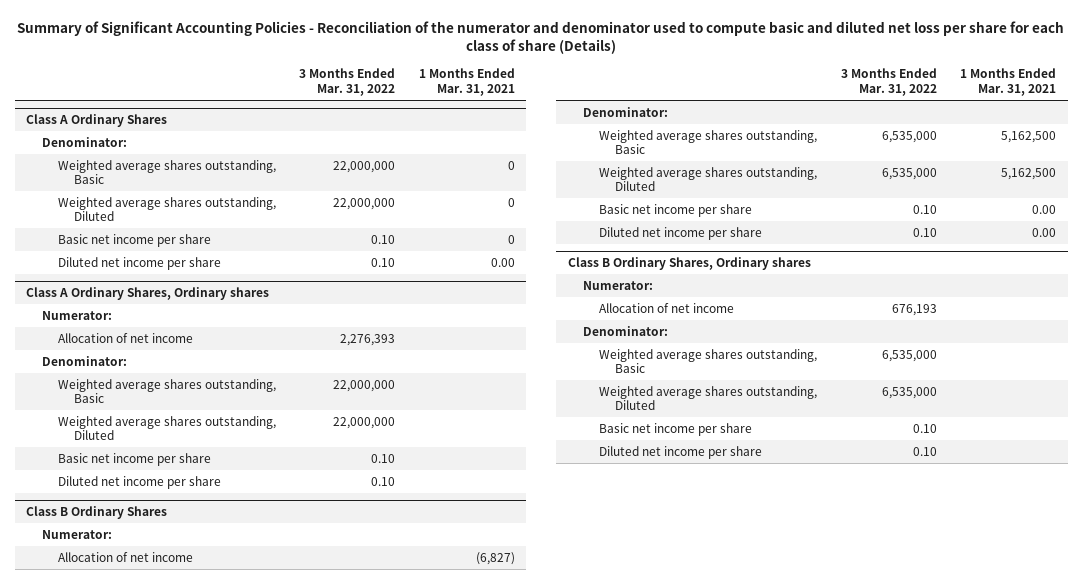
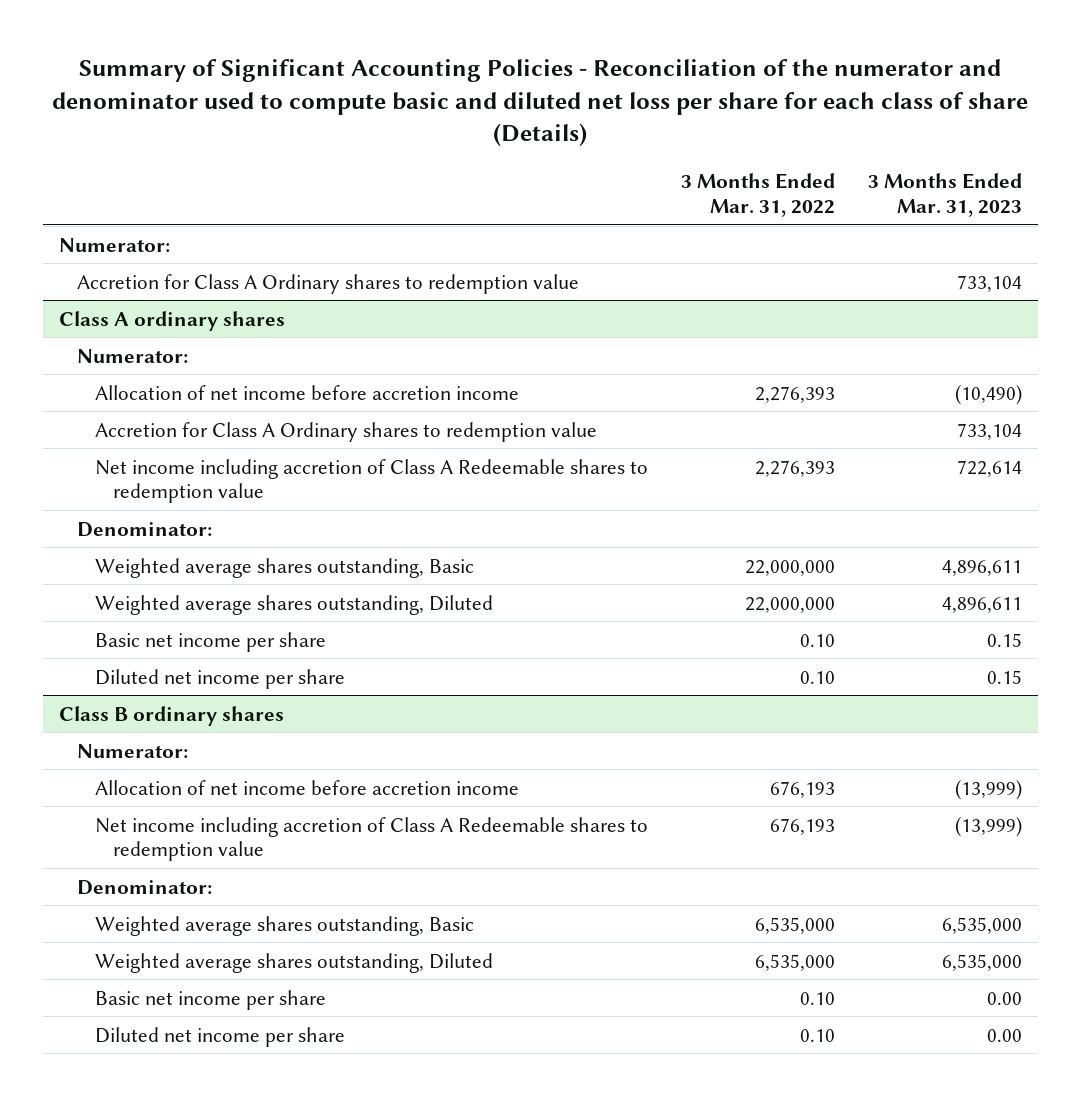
- | 3 Months Ended Mar. 31, 2022 | 1 Months Ended Mar. 31, 2021
+ | 3 Months Ended Mar. 31, 2022 | 3 Months Ended Mar. 31, 2023
- Class A Ordinary Shares
- Denominator:
- Weighted average shares outstanding, Basic | 22,000,000 | 0
- Weighted average shares outstanding, Diluted | 22,000,000 | 0
- Basic net income per share | 0.10 | 0
- Diluted net income per share | 0.10 | 0.00
- Class A Ordinary Shares, Ordinary shares
- Allocation of net income | 2,276,393 |
+ Accretion for Class A Ordinary shares to redemption value | | 733,104
+ Class A ordinary shares
+ Numerator:
+ Allocation of net income before accretion income | 2,276,393 | (10,490)
+ Accretion for Class A Ordinary shares to redemption value | | 733,104
+ Net income including accretion of Class A Redeemable shares to redemption value | 2,276,393 | 722,614
- Class B Ordinary Shares
- Numerator:
- Allocation of net income | | (6,827)
- Denominator:
- Weighted average shares outstanding, Basic | 6,535,000 | 5,162,500
- Weighted average shares outstanding, Diluted | 6,535,000 | 5,162,500
- Basic net income per share | 0.10 | 0.00
- Diluted net income per share | 0.10 | 0.00
- Class B Ordinary Shares, Ordinary shares
+ Class B ordinary shares
- Allocation of net income | 676,193 |
+ Allocation of net income before accretion income | 676,193 | (13,999)
+ Net income including accretion of Class A Redeemable shares to redemption value | 676,193 | (13,999)

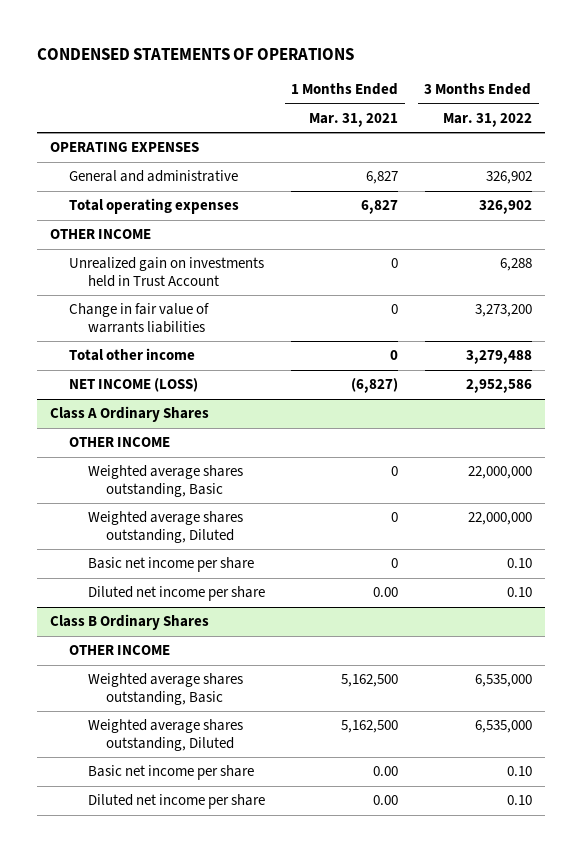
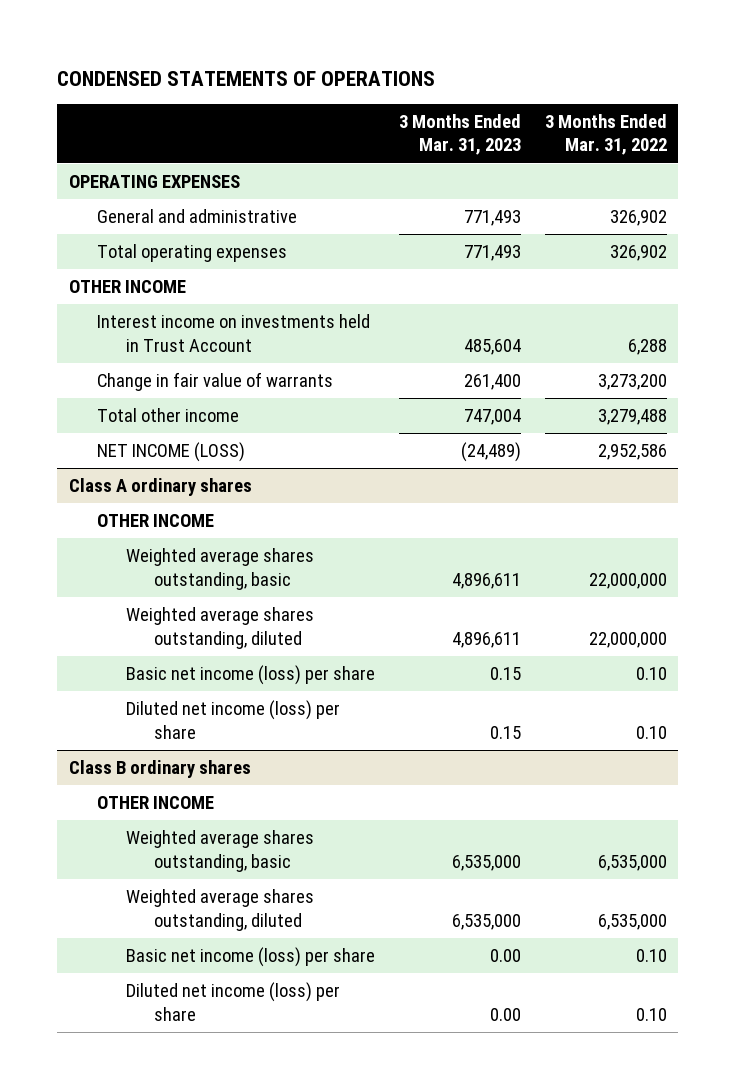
- | 1 Months Ended Mar. 31, 2021 | 3 Months Ended Mar. 31, 2022
+ | 3 Months Ended Mar. 31, 2023 | 3 Months Ended Mar. 31, 2022
- Unrealized gain on investments held in Trust Account | 0 | 6,288
- Change in fair value of warrants liabilities | 0 | 3,273,200
+ Interest income on investments held in Trust Account | 485,604 | 6,288
+ Change in fair value of warrants | 261,400 | 3,273,200
- Class A Ordinary Shares
+ Class A ordinary shares
- Weighted average shares outstanding, Basic | 0 | 22,000,000
- Weighted average shares outstanding, Diluted | 0 | 22,000,000
- Basic net income per share | 0 | 0.10
- Diluted net income per share | 0.00 | 0.10
- Class B Ordinary Shares
+ Weighted average shares outstanding, basic | 4,896,611 | 22,000,000
+ Weighted average shares outstanding, diluted | 4,896,611 | 22,000,000
+ Basic net income (loss) per share | 0.15 | 0.10
+ Diluted net income (loss) per share | 0.15 | 0.10
+ Class B ordinary shares
- Weighted average shares outstanding, Basic | 5,162,500 | 6,535,000
- Weighted average shares outstanding, Diluted | 5,162,500 | 6,535,000
- Basic net income per share | 0.00 | 0.10
- Diluted net income per share | 0.00 | 0.10
+ Weighted average shares outstanding, basic | 6,535,000 | 6,535,000
+ Weighted average shares outstanding, diluted | 6,535,000 | 6,535,000
+ Basic net income (loss) per share | 0.00 | 0.10
+ Diluted net income (loss) per share | 0.00 | 0.10

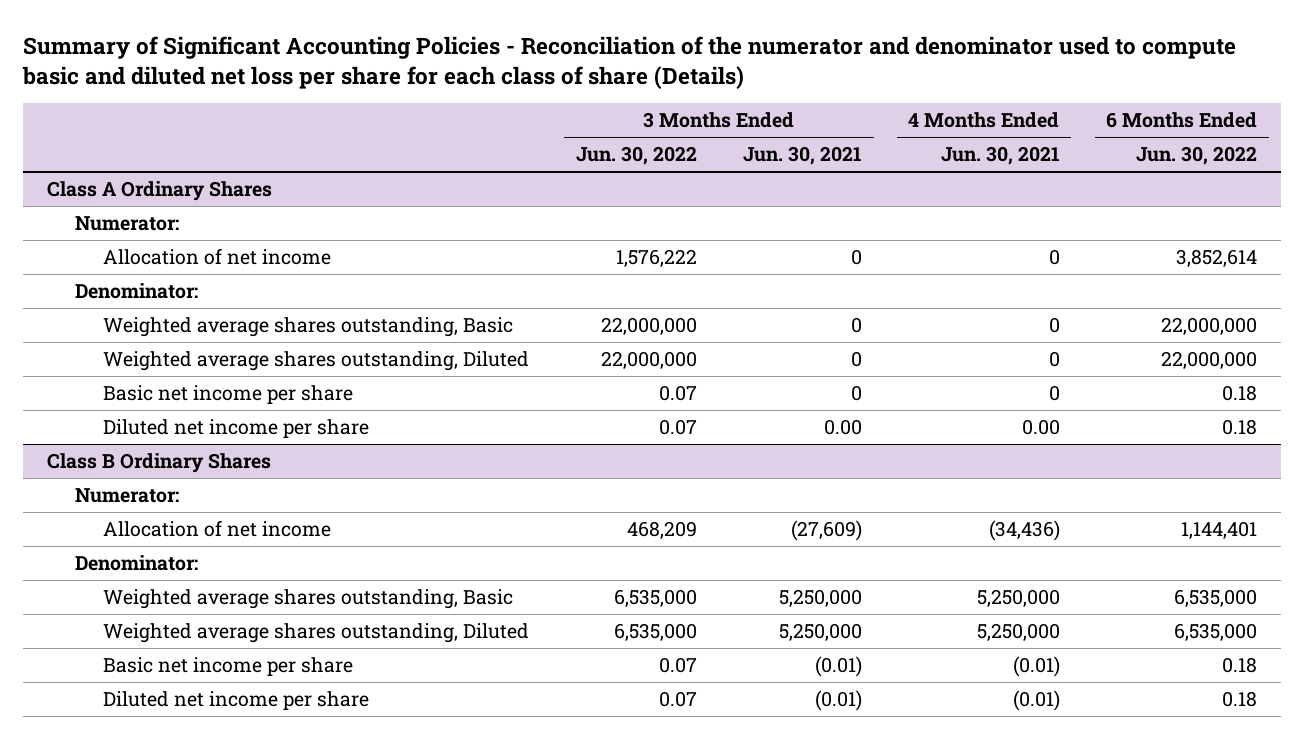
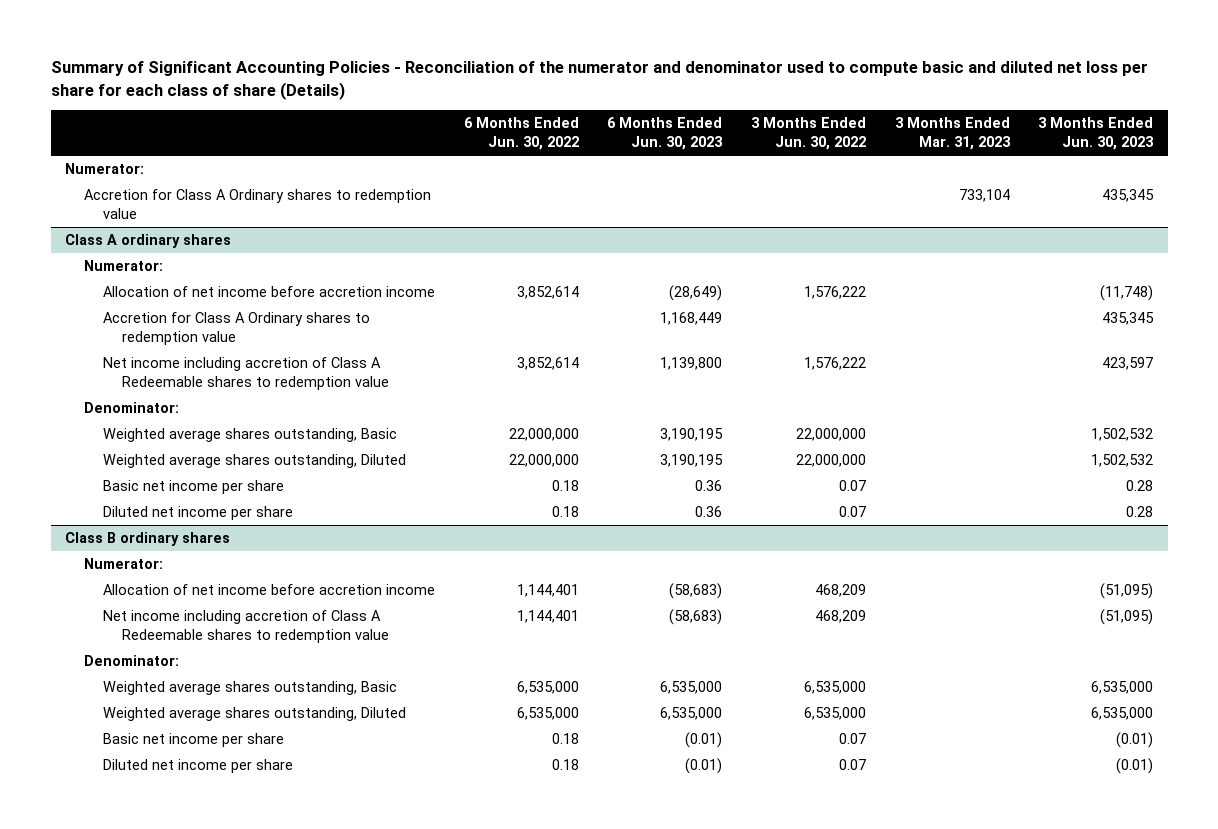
- | 3 Months Ended Jun. 30, 2022 | 3 Months Ended Jun. 30, 2021 | 4 Months Ended Jun. 30, 2021 | 6 Months Ended Jun. 30, 2022
+ | 6 Months Ended Jun. 30, 2022 | 6 Months Ended Jun. 30, 2023 | 3 Months Ended Jun. 30, 2022 | 3 Months Ended Mar. 31, 2023 | 3 Months Ended Jun. 30, 2023
- Class A Ordinary Shares
- Allocation of net income | 1,576,222 | 0 | 0 | 3,852,614
+ Accretion for Class A Ordinary shares to redemption value | | | | 733,104 | 435,345
+ Class A ordinary shares
+ Numerator:
+ Allocation of net income before accretion income | 3,852,614 | (28,649) | 1,576,222 | | (11,748)
+ Accretion for Class A Ordinary shares to redemption value | | 1,168,449 | | | 435,345
+ Net income including accretion of Class A Redeemable shares to redemption value | 3,852,614 | 1,139,800 | 1,576,222 | | 423,597
- Class B Ordinary Shares
+ Class B ordinary shares
- Allocation of net income | 468,209 | (27,609) | (34,436) | 1,144,401
+ Allocation of net income before accretion income | 1,144,401 | (58,683) | 468,209 | | (51,095)
+ Net income including accretion of Class A Redeemable shares to redemption value | 1,144,401 | (58,683) | 468,209 | | (51,095)

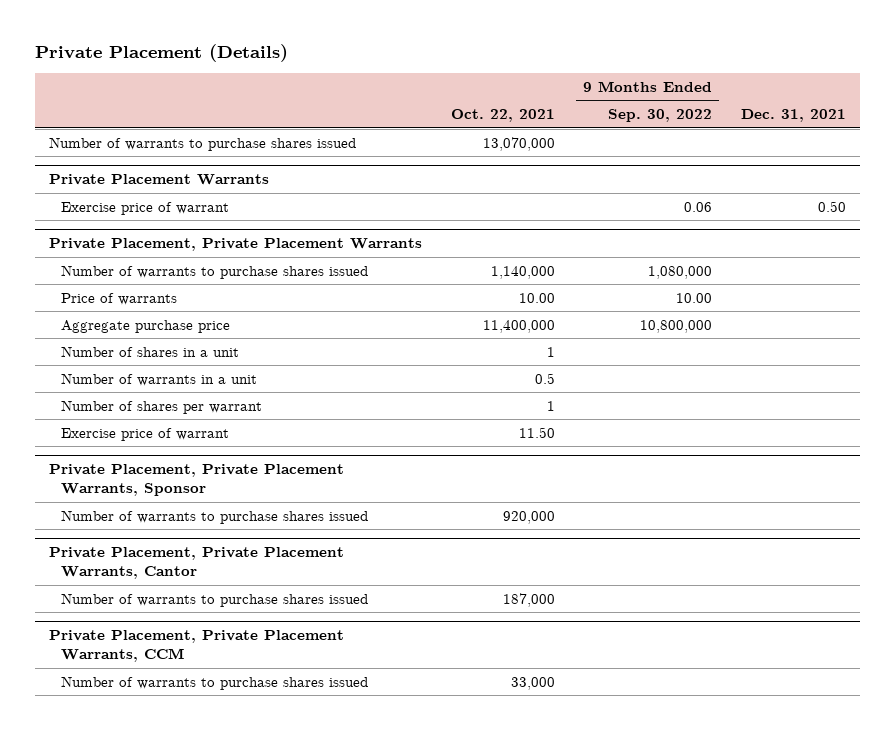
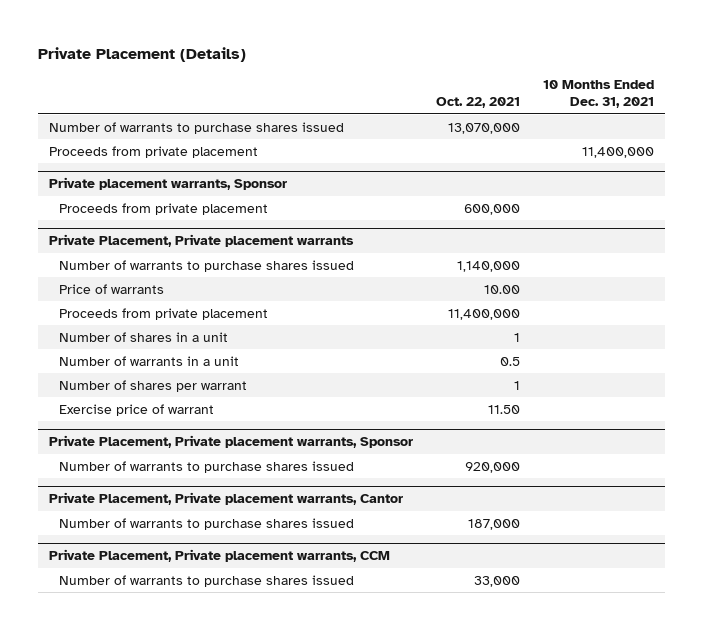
- | Oct. 22, 2021 | 9 Months Ended Sep. 30, 2022 | Dec. 31, 2021
+ | Oct. 22, 2021 | 10 Months Ended Dec. 31, 2021
- Private Placement Warrants
- Exercise price of warrant | | 0.06 | 0.50
- Private Placement, Private Placement Warrants
+ Proceeds from private placement | | 11,400,000
+ Private placement warrants, Sponsor
+ Proceeds from private placement | 600,000 |
+ Private Placement, Private placement warrants
- Aggregate purchase price | 11,400,000 | 10,800,000 |
+ Proceeds from private placement | 11,400,000 |
- Private Placement, Private Placement Warrants, Sponsor
+ Private Placement, Private placement warrants, Sponsor
- Private Placement, Private Placement Warrants, Cantor
+ Private Placement, Private placement warrants, Cantor
- Private Placement, Private Placement Warrants, CCM
+ Private Placement, Private placement warrants, CCM

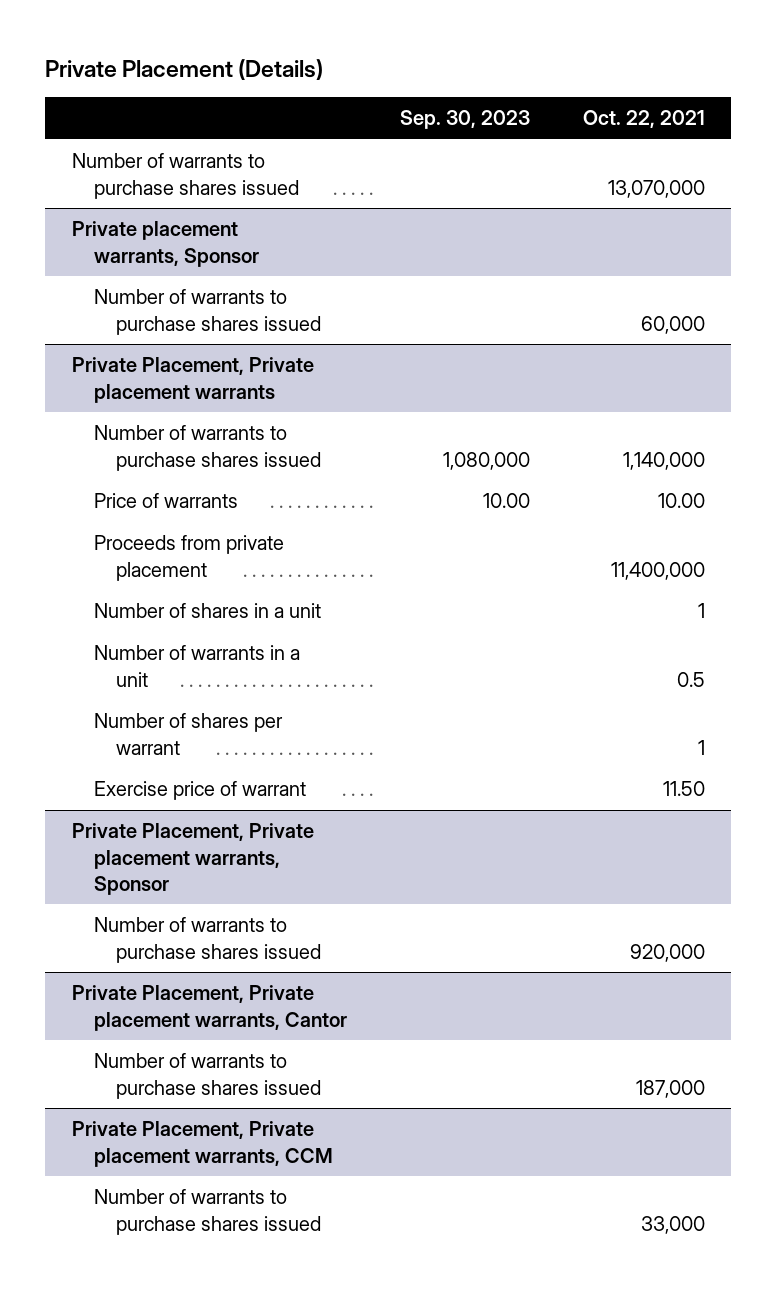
- | Oct. 22, 2021 | 10 Months Ended Dec. 31, 2021
+ | Sep. 30, 2023 | Oct. 22, 2021
- Proceeds from private placement | | 11,400,000
@ Private placement warrants, Sponsor
- Proceeds from private placement | 600,000 |
+ Number of warrants to purchase shares issued | | 60,000

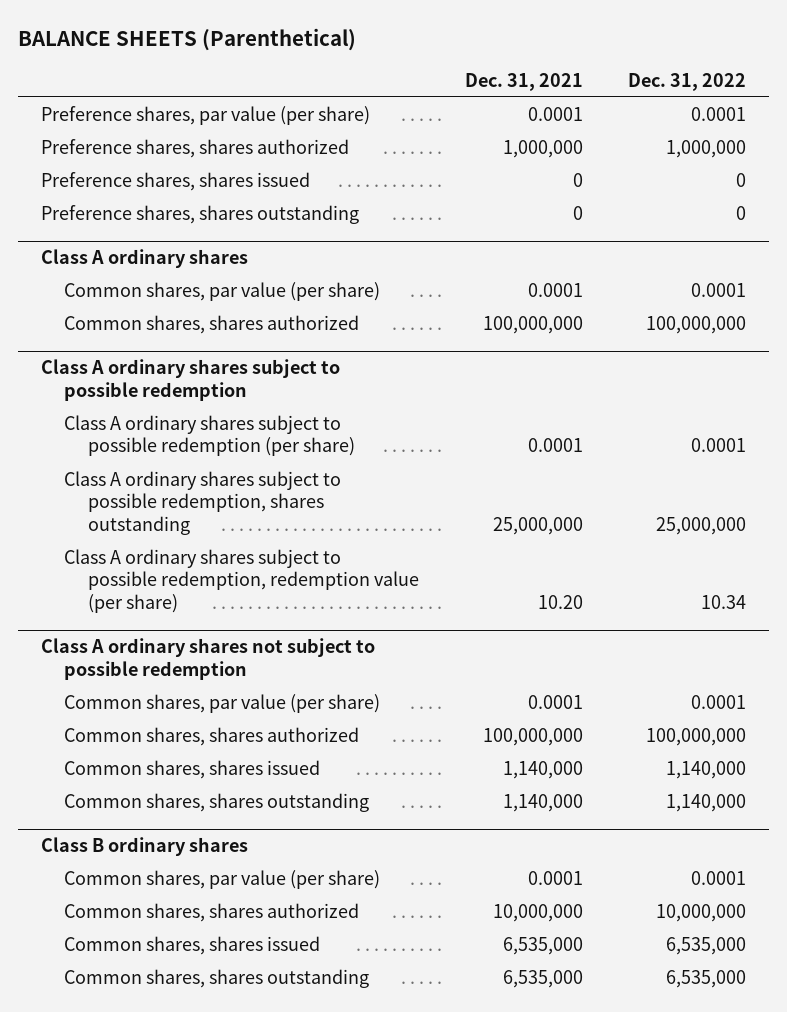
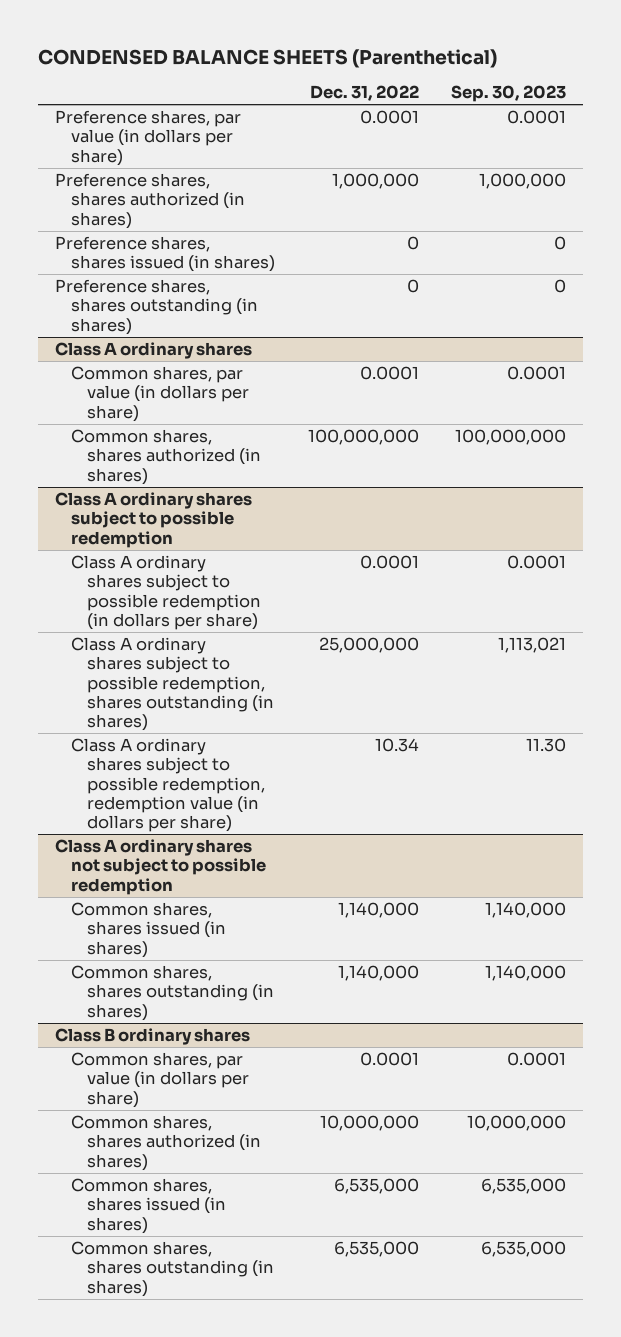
- BALANCE SHEETS (Parenthetical)
+ CONDENSED BALANCE SHEETS (Parenthetical)
- | Dec. 31, 2021 | Dec. 31, 2022
+ | Dec. 31, 2022 | Sep. 30, 2023
- Preference shares, par value (per share) | 0.0001 | 0.0001
- Preference shares, shares authorized | 1,000,000 | 1,000,000
- Preference shares, shares issued | 0 | 0
- Preference shares, shares outstanding | 0 | 0
+ Preference shares, par value (in dollars per share) | 0.0001 | 0.0001
+ Preference shares, shares authorized (in shares) | 1,000,000 | 1,000,000
+ Preference shares, shares issued (in shares) | 0 | 0
+ Preference shares, shares outstanding (in shares) | 0 | 0
@ Class A ordinary shares
- Common shares, par value (per share) | 0.0001 | 0.0001
- Common shares, shares authorized | 100,000,000 | 100,000,000
+ Common shares, par value (in dollars per share) | 0.0001 | 0.0001
+ Common shares, shares authorized (in shares) | 100,000,000 | 100,000,000
@ Class A ordinary shares subject to possible redemption
- Class A ordinary shares subject to possible redemption (per share) | 0.0001 | 0.0001
- Class A ordinary shares subject to possible redemption, shares outstanding | 25,000,000 | 25,000,000
- Class A ordinary shares subject to possible redemption, redemption value (per share) | 10.20 | 10.34
+ Class A ordinary shares subject to possible redemption (in dollars per share) | 0.0001 | 0.0001
+ Class A ordinary shares subject to possible redemption, shares outstanding (in shares) | 25,000,000 | 1,113,021
+ Class A ordinary shares subject to possible redemption, redemption value (in dollars per share) | 10.34 | 11.30
@ Class A ordinary shares not subject to possible redemption
- Common shares, par value (per share) | 0.0001 | 0.0001
- Common shares, shares authorized | 100,000,000 | 100,000,000
- Common shares, shares issued | 1,140,000 | 1,140,000
- Common shares, shares outstanding | 1,140,000 | 1,140,000
+ Common shares, shares issued (in shares) | 1,140,000 | 1,140,000
+ Common shares, shares outstanding (in shares) | 1,140,000 | 1,140,000
@ Class B ordinary shares
- Common shares, par value (per share) | 0.0001 | 0.0001
- Common shares, shares authorized | 10,000,000 | 10,000,000
- Common shares, shares issued | 6,535,000 | 6,535,000
- Common shares, shares outstanding | 6,535,000 | 6,535,000
+ Common shares, par value (in dollars per share) | 0.0001 | 0.0001
+ Common shares, shares authorized (in shares) | 10,000,000 | 10,000,000
+ Common shares, shares issued (in shares) | 6,535,000 | 6,535,000
+ Common shares, shares outstanding (in shares) | 6,535,000 | 6,535,000

